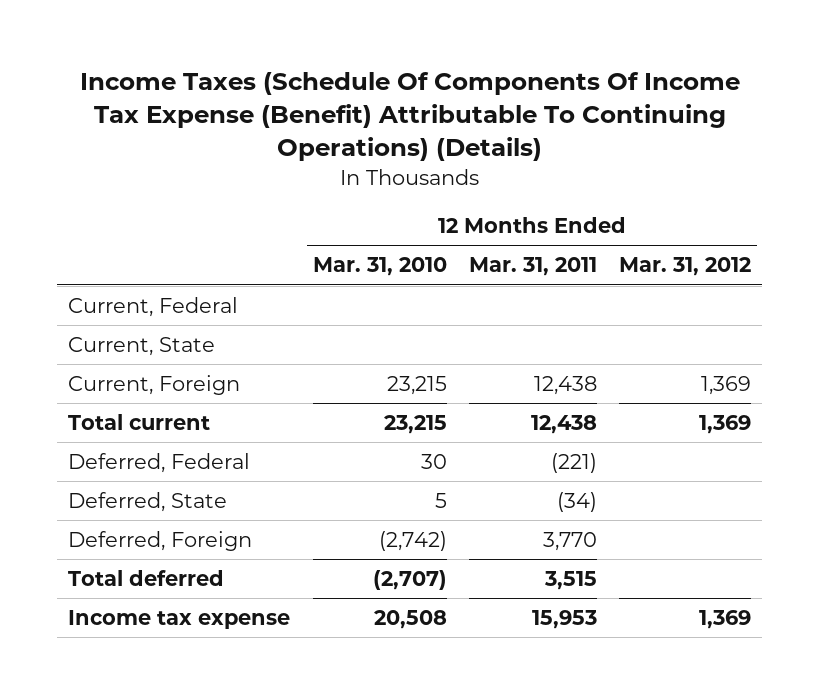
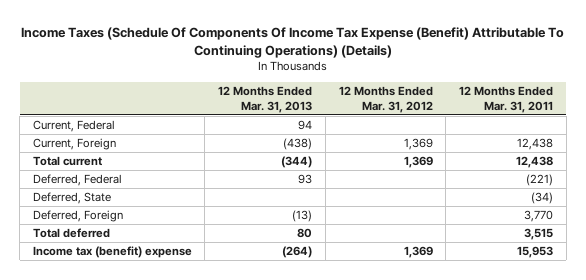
- | 12 Months Ended Mar. 31, 2010 | 12 Months Ended Mar. 31, 2011 | 12 Months Ended Mar. 31, 2012
+ | 12 Months Ended Mar. 31, 2013 | 12 Months Ended Mar. 31, 2012 | 12 Months Ended Mar. 31, 2011
- Current, State
- Income tax expense | 20,508 | 15,953 | 1,369
+ Income tax (benefit) expense | (264) | 1,369 | 15,953

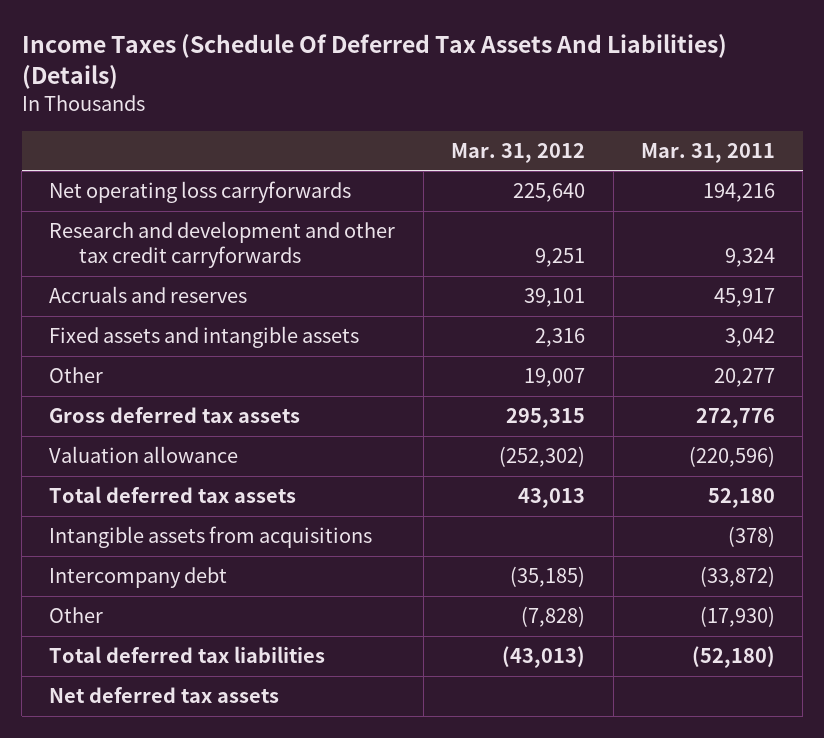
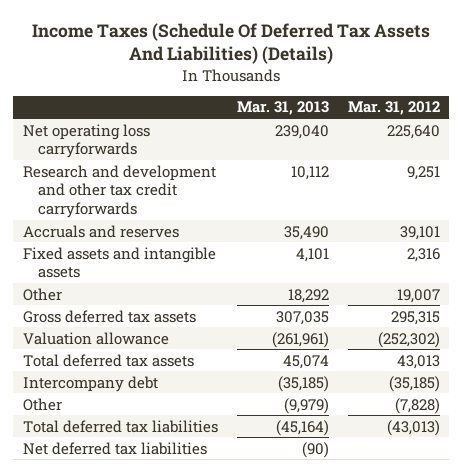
- | Mar. 31, 2012 | Mar. 31, 2011
+ | Mar. 31, 2013 | Mar. 31, 2012
- Intangible assets from acquisitions | | (378)
- Net deferred tax assets
+ Net deferred tax liabilities | (90) |

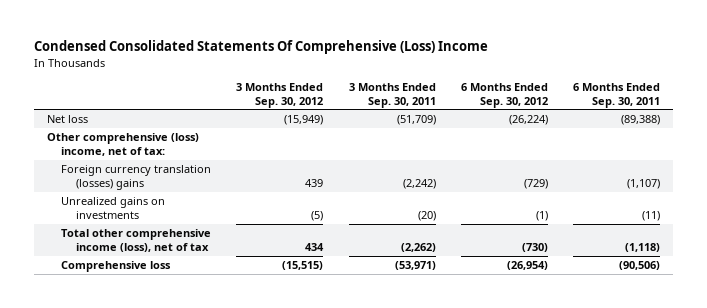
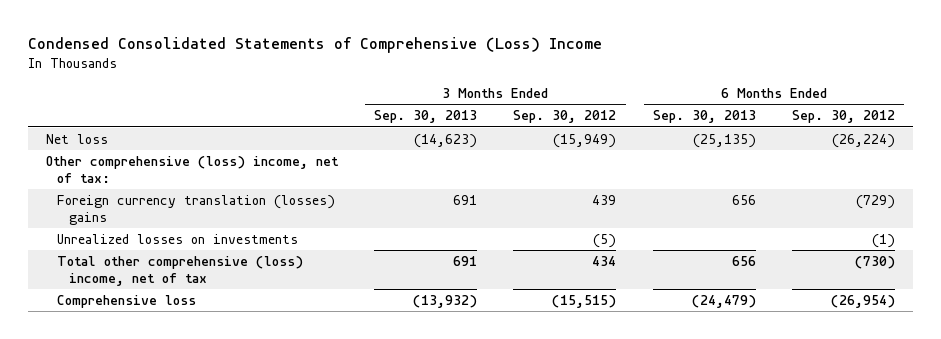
- Condensed Consolidated Statements Of Comprehensive (Loss) Income
+ Condensed Consolidated Statements of Comprehensive (Loss) Income
- | 3 Months Ended Sep. 30, 2012 | 3 Months Ended Sep. 30, 2011 | 6 Months Ended Sep. 30, 2012 | 6 Months Ended Sep. 30, 2011
+ | 3 Months Ended Sep. 30, 2013 | 3 Months Ended Sep. 30, 2012 | 6 Months Ended Sep. 30, 2013 | 6 Months Ended Sep. 30, 2012
- Unrealized gains on investments | (5) | (20) | (1) | (11)
- Total other comprehensive income (loss), net of tax | 434 | (2,262) | (730) | (1,118)
+ Unrealized losses on investments | | (5) | | (1)
+ Total other comprehensive (loss) income, net of tax | 691 | 434 | 656 | (730)

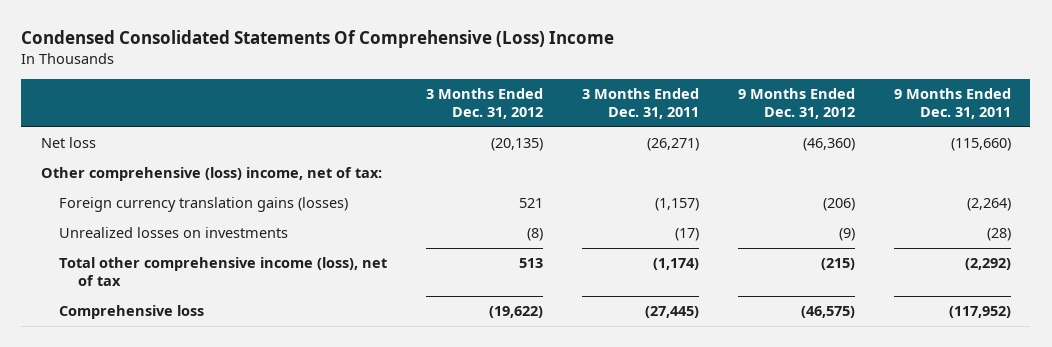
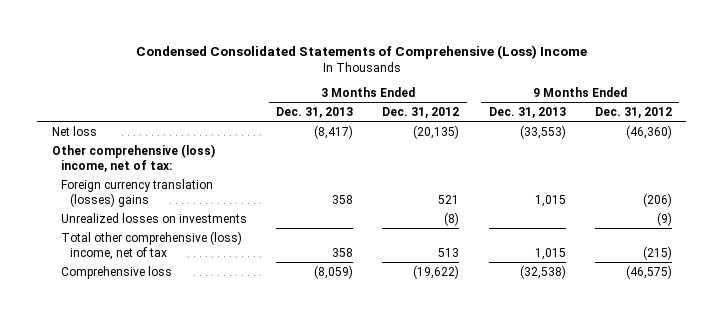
- Condensed Consolidated Statements Of Comprehensive (Loss) Income
+ Condensed Consolidated Statements of Comprehensive (Loss) Income
- | 3 Months Ended Dec. 31, 2012 | 3 Months Ended Dec. 31, 2011 | 9 Months Ended Dec. 31, 2012 | 9 Months Ended Dec. 31, 2011
+ | 3 Months Ended Dec. 31, 2013 | 3 Months Ended Dec. 31, 2012 | 9 Months Ended Dec. 31, 2013 | 9 Months Ended Dec. 31, 2012
- Foreign currency translation gains (losses) | 521 | (1,157) | (206) | (2,264)
+ Foreign currency translation (losses) gains | 358 | 521 | 1,015 | (206)
- Total other comprehensive income (loss), net of tax | 513 | (1,174) | (215) | (2,292)
+ Total other comprehensive (loss) income, net of tax | 358 | 513 | 1,015 | (215)

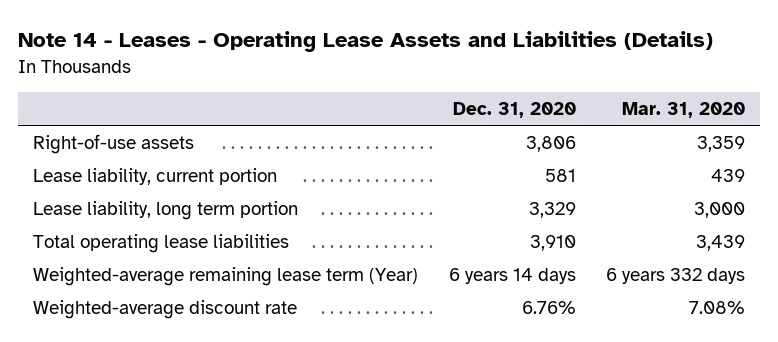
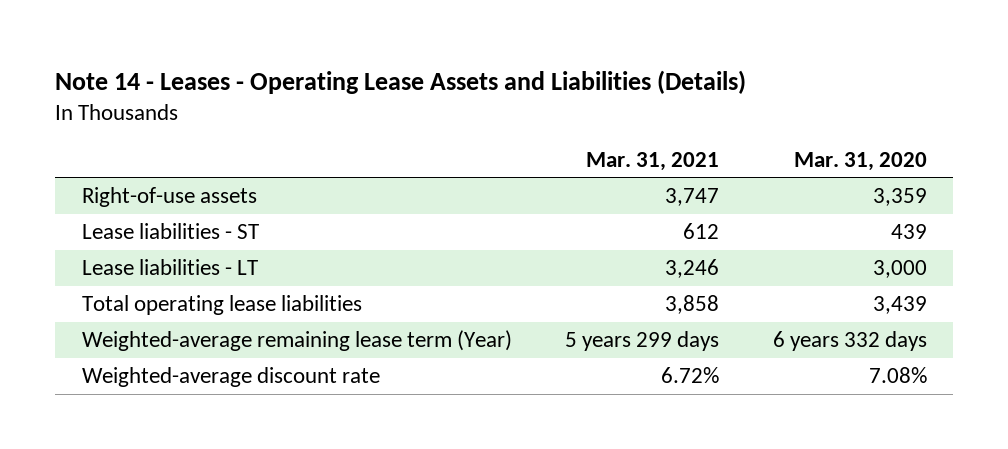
- | Dec. 31, 2020 | Mar. 31, 2020
+ | Mar. 31, 2021 | Mar. 31, 2020
- Lease liability, current portion | 581 | 439
- Lease liability, long term portion | 3,329 | 3,000
+ Lease liabilities - ST | 612 | 439
+ Lease liabilities - LT | 3,246 | 3,000

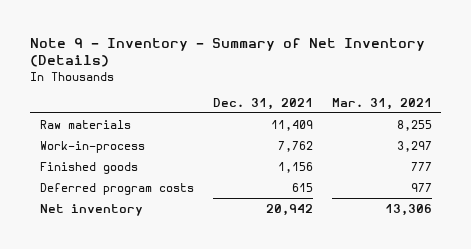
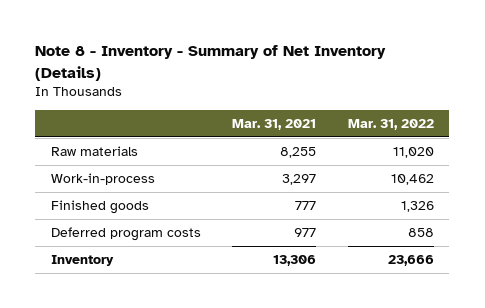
- Note 9 - Inventory - Summary of Net Inventory (Details)
+ Note 8 - Inventory - Summary of Net Inventory (Details)
- | Dec. 31, 2021 | Mar. 31, 2021
+ | Mar. 31, 2021 | Mar. 31, 2022
- Net inventory | 20,942 | 13,306
+ Inventory | 13,306 | 23,666

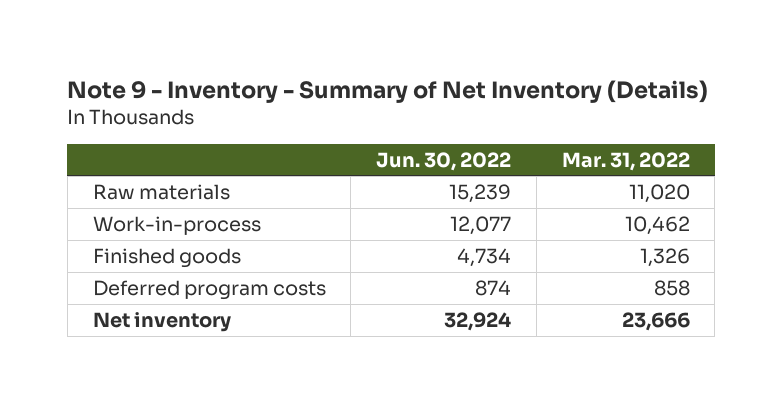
- Note 8 - Inventory - Summary of Net Inventory (Details)
+ Note 9 - Inventory - Summary of Net Inventory (Details)
- | Mar. 31, 2021 | Mar. 31, 2022
+ | Jun. 30, 2022 | Mar. 31, 2022
- Inventory | 13,306 | 23,666
+ Net inventory | 32,924 | 23,666

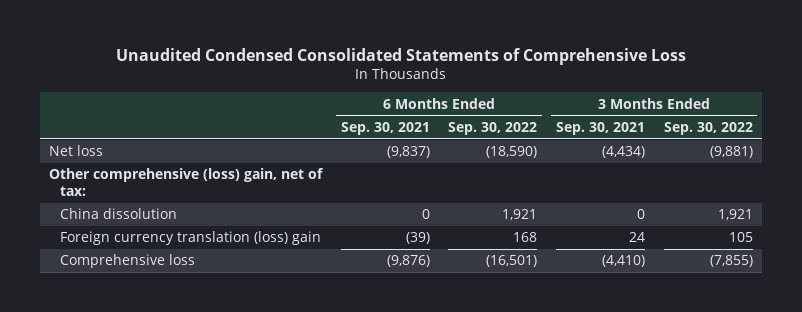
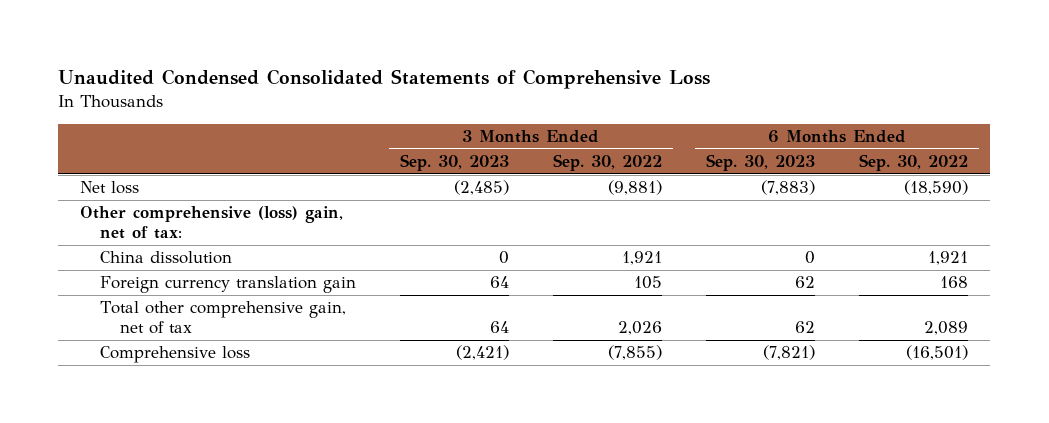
- | 6 Months Ended Sep. 30, 2021 | 6 Months Ended Sep. 30, 2022 | 3 Months Ended Sep. 30, 2021 | 3 Months Ended Sep. 30, 2022
+ | 3 Months Ended Sep. 30, 2023 | 3 Months Ended Sep. 30, 2022 | 6 Months Ended Sep. 30, 2023 | 6 Months Ended Sep. 30, 2022
- Foreign currency translation (loss) gain | (39) | 168 | 24 | 105
+ Foreign currency translation gain | 64 | 105 | 62 | 168
+ Total other comprehensive gain, net of tax | 64 | 2,026 | 62 | 2,089

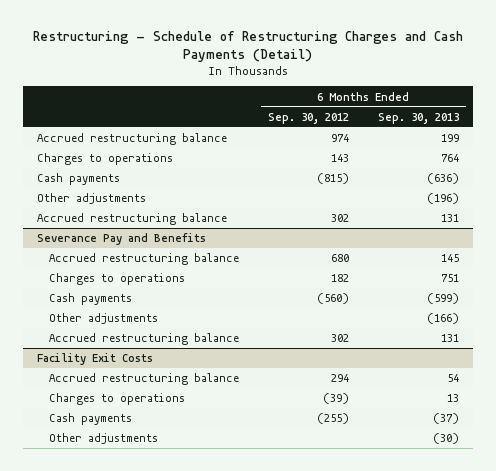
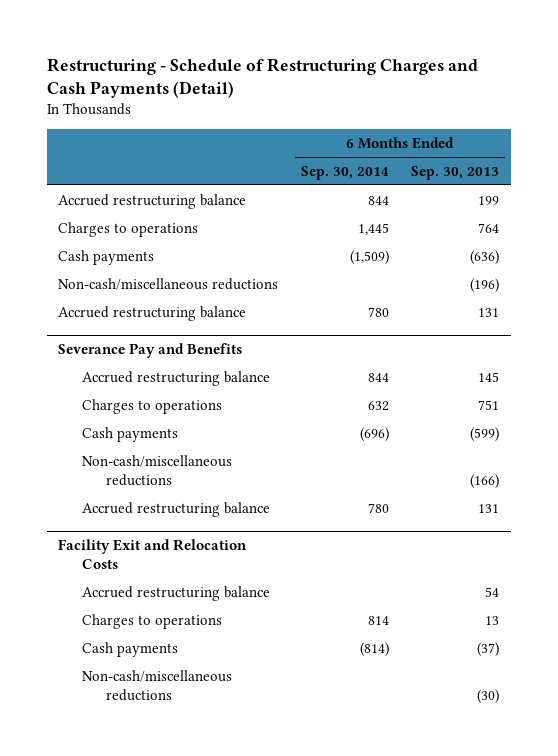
- | 6 Months Ended Sep. 30, 2012 | 6 Months Ended Sep. 30, 2013
+ | 6 Months Ended Sep. 30, 2014 | 6 Months Ended Sep. 30, 2013
- Other adjustments | | (196)
+ Non-cash/miscellaneous reductions | | (196)
@ Severance Pay and Benefits
- Other adjustments | | (166)
+ Non-cash/miscellaneous reductions | | (166)
- Facility Exit Costs
+ Facility Exit and Relocation Costs
- Other adjustments | | (30)
+ Non-cash/miscellaneous reductions | | (30)

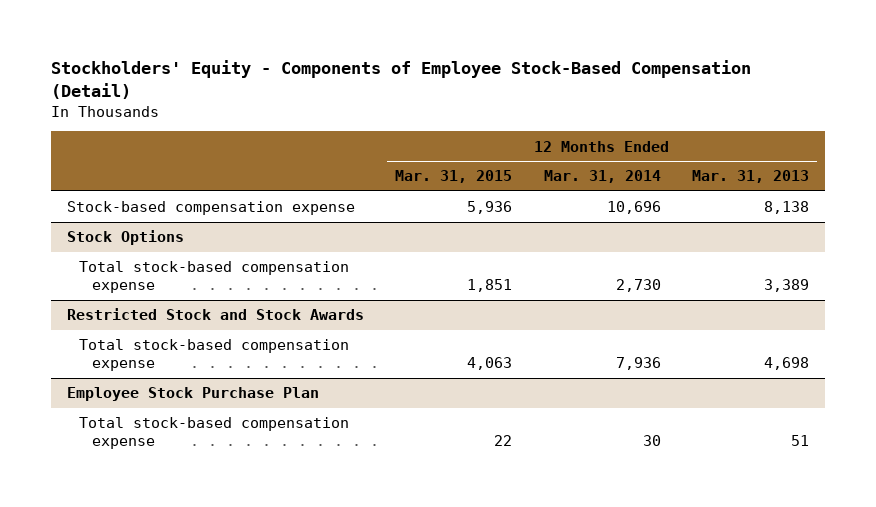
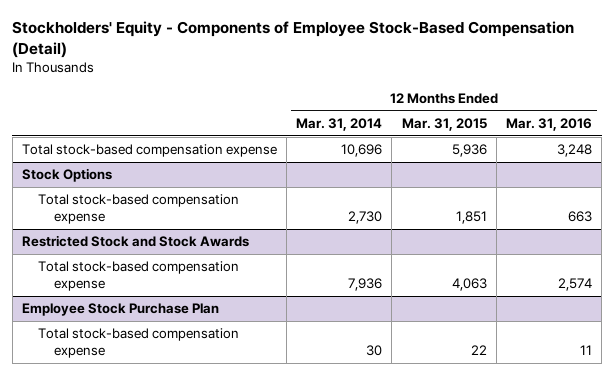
- | 12 Months Ended Mar. 31, 2015 | 12 Months Ended Mar. 31, 2014 | 12 Months Ended Mar. 31, 2013
+ | 12 Months Ended Mar. 31, 2014 | 12 Months Ended Mar. 31, 2015 | 12 Months Ended Mar. 31, 2016
- Stock-based compensation expense | 5,936 | 10,696 | 8,138
+ Total stock-based compensation expense | 10,696 | 5,936 | 3,248

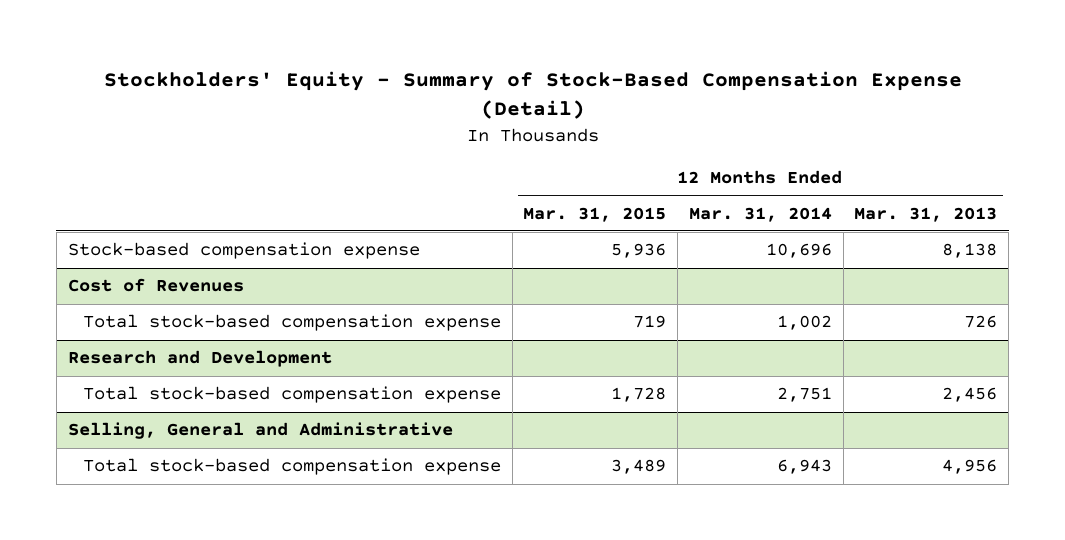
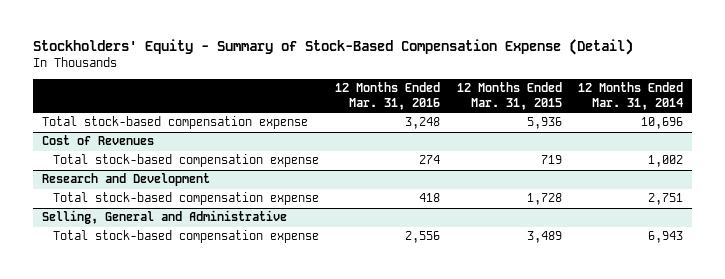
- | 12 Months Ended Mar. 31, 2015 | 12 Months Ended Mar. 31, 2014 | 12 Months Ended Mar. 31, 2013
+ | 12 Months Ended Mar. 31, 2016 | 12 Months Ended Mar. 31, 2015 | 12 Months Ended Mar. 31, 2014
- Stock-based compensation expense | 5,936 | 10,696 | 8,138
+ Total stock-based compensation expense | 3,248 | 5,936 | 10,696

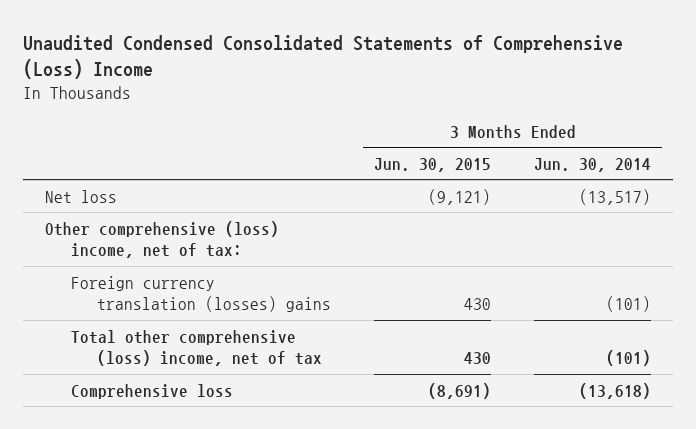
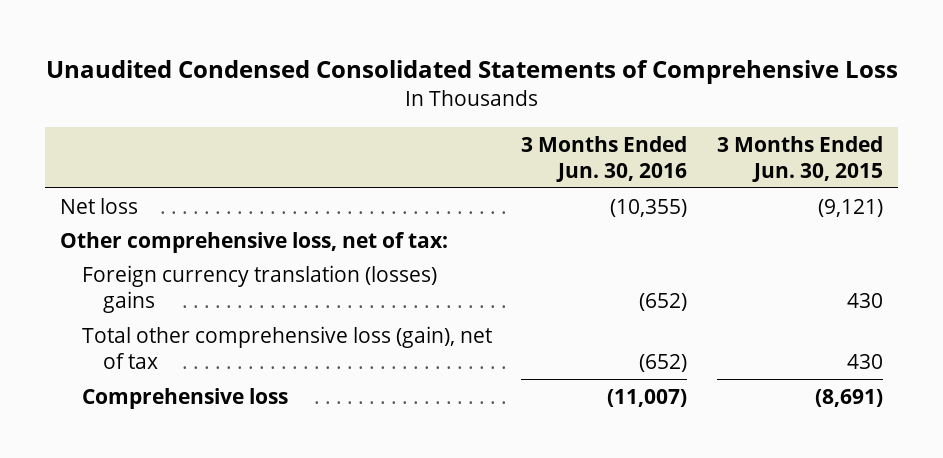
- Unaudited Condensed Consolidated Statements of Comprehensive (Loss) Income
+ Unaudited Condensed Consolidated Statements of Comprehensive Loss
- | 3 Months Ended Jun. 30, 2015 | 3 Months Ended Jun. 30, 2014
+ | 3 Months Ended Jun. 30, 2016 | 3 Months Ended Jun. 30, 2015
- Other comprehensive (loss) income, net of tax:
+ Other comprehensive loss, net of tax:
- Total other comprehensive (loss) income, net of tax | 430 | (101)
+ Total other comprehensive loss (gain), net of tax | (652) | 430

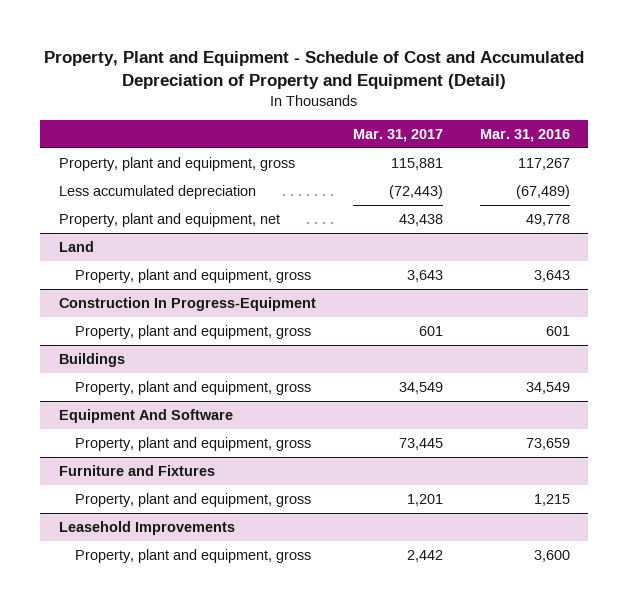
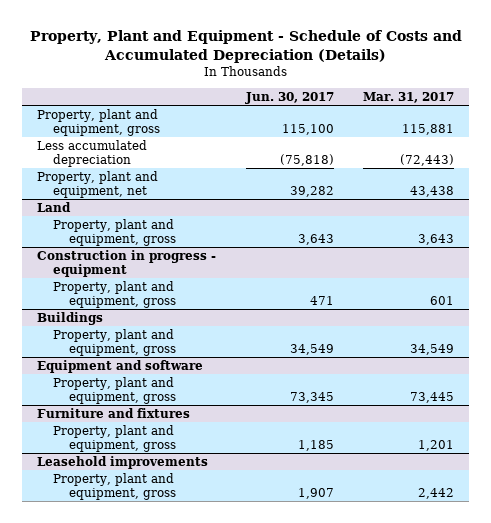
- Property, Plant and Equipment - Schedule of Cost and Accumulated Depreciation of Property and Equipment (Detail)
+ Property, Plant and Equipment - Schedule of Costs and Accumulated Depreciation (Details)
- | Mar. 31, 2017 | Mar. 31, 2016
+ | Jun. 30, 2017 | Mar. 31, 2017
- Construction In Progress-Equipment
+ Construction in progress - equipment
- Equipment And Software
+ Equipment and software
- Furniture and Fixtures
+ Furniture and fixtures
- Leasehold Improvements
+ Leasehold improvements

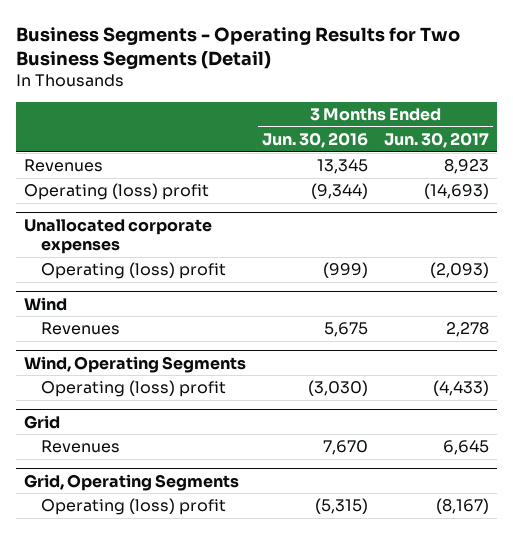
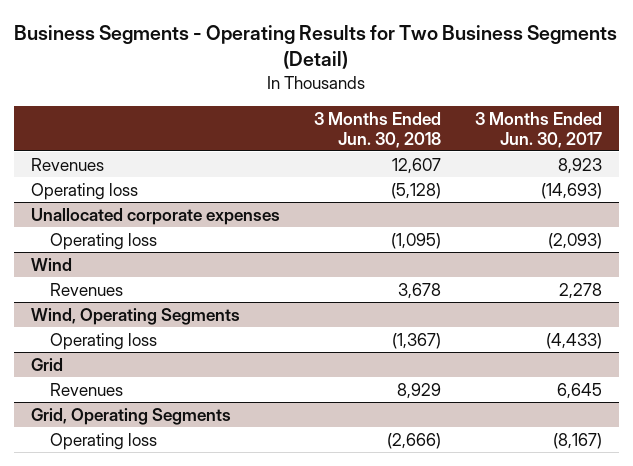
- | 3 Months Ended Jun. 30, 2016 | 3 Months Ended Jun. 30, 2017
+ | 3 Months Ended Jun. 30, 2018 | 3 Months Ended Jun. 30, 2017
- Operating (loss) profit | (9,344) | (14,693)
+ Operating loss | (5,128) | (14,693)
@ Unallocated corporate expenses
- Operating (loss) profit | (999) | (2,093)
+ Operating loss | (1,095) | (2,093)
@ Wind, Operating Segments
- Operating (loss) profit | (3,030) | (4,433)
+ Operating loss | (1,367) | (4,433)
@ Grid, Operating Segments
- Operating (loss) profit | (5,315) | (8,167)
+ Operating loss | (2,666) | (8,167)

